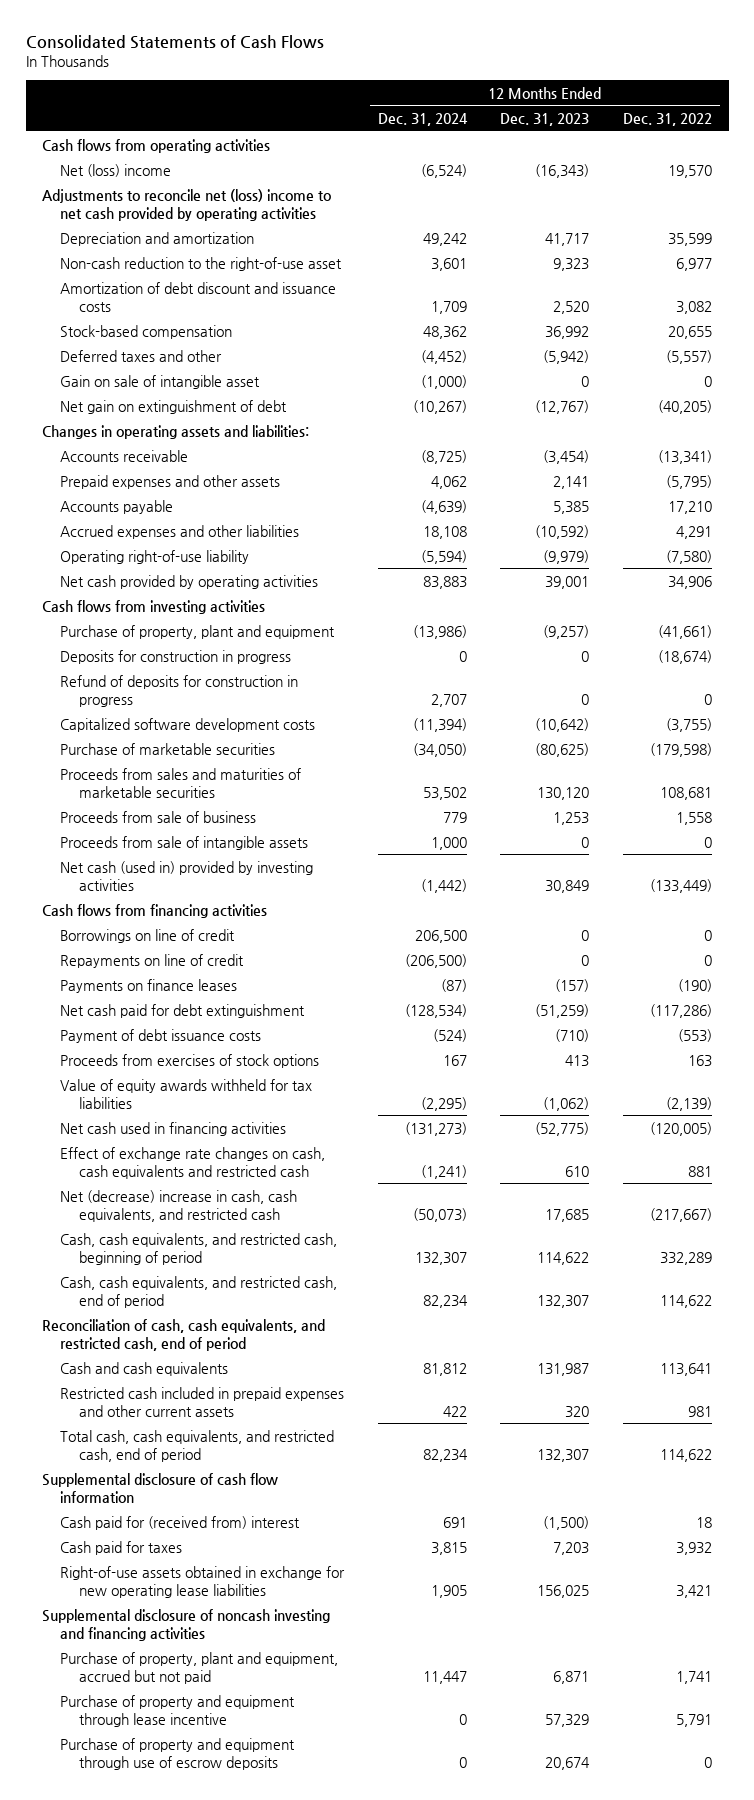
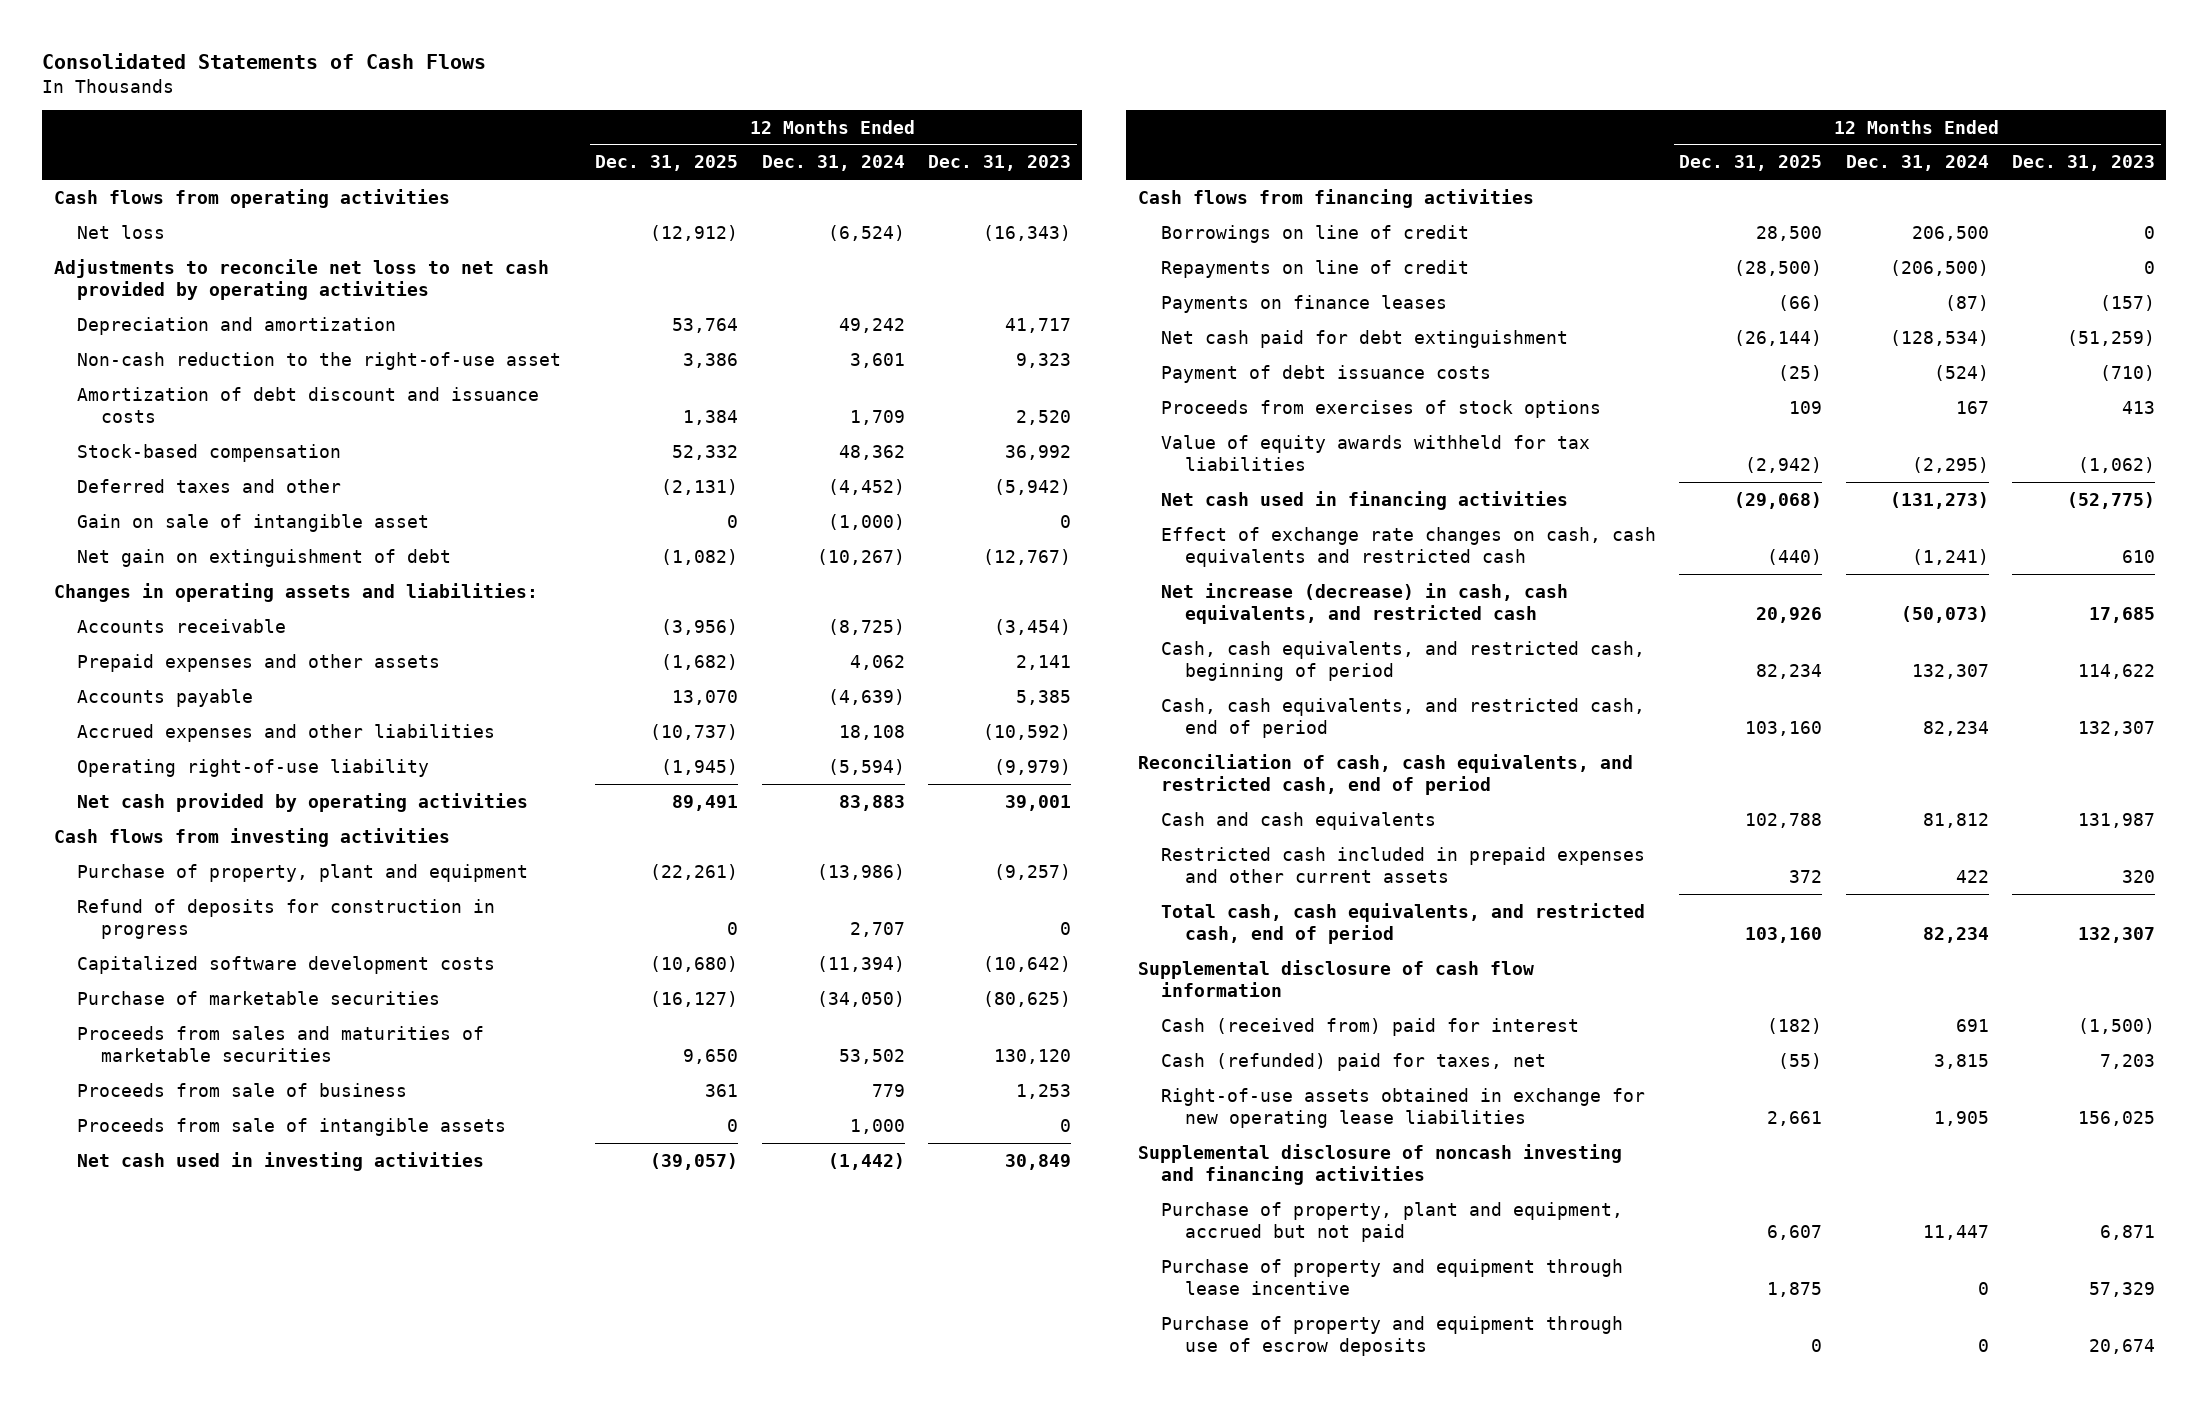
- | 12 Months Ended Dec. 31, 2024 | 12 Months Ended Dec. 31, 2023 | 12 Months Ended Dec. 31, 2022
+ | 12 Months Ended Dec. 31, 2025 | 12 Months Ended Dec. 31, 2024 | 12 Months Ended Dec. 31, 2023
- Net (loss) income | (6,524) | (16,343) | 19,570
- Adjustments to reconcile net (loss) income to net cash provided by operating activities
+ Net loss | (12,912) | (6,524) | (16,343)
+ Adjustments to reconcile net loss to net cash provided by operating activities
- Deposits for construction in progress | 0 | 0 | (18,674)
- Net cash (used in) provided by investing activities | (1,442) | 30,849 | (133,449)
+ Net cash used in investing activities | (39,057) | (1,442) | 30,849
- Net (decrease) increase in cash, cash equivalents, and restricted cash | (50,073) | 17,685 | (217,667)
+ Net increase (decrease) in cash, cash equivalents, and restricted cash | 20,926 | (50,073) | 17,685
- Cash paid for (received from) interest | 691 | (1,500) | 18
- Cash paid for taxes | 3,815 | 7,203 | 3,932
+ Cash (received from) paid for interest | (182) | 691 | (1,500)
+ Cash (refunded) paid for taxes, net | (55) | 3,815 | 7,203

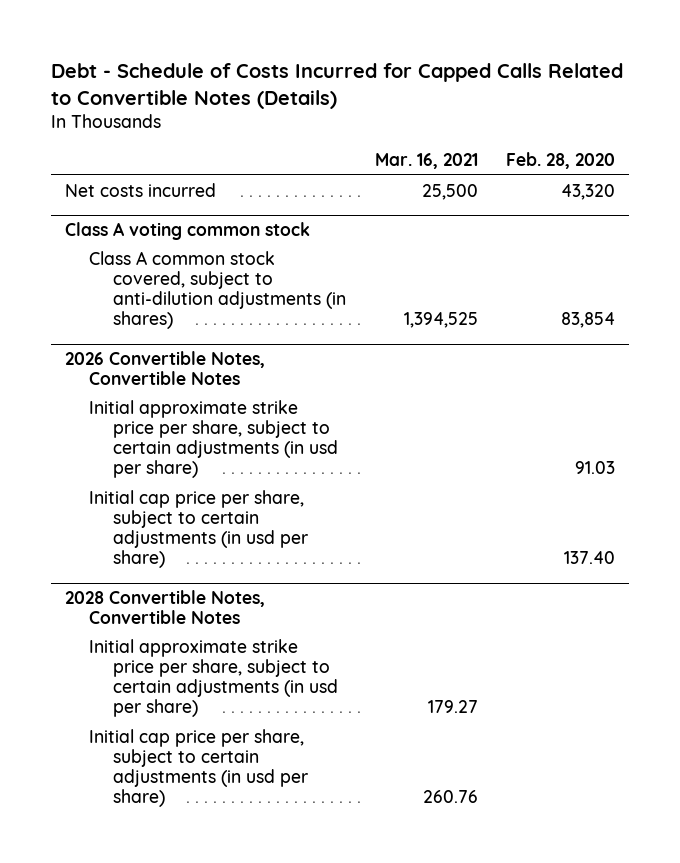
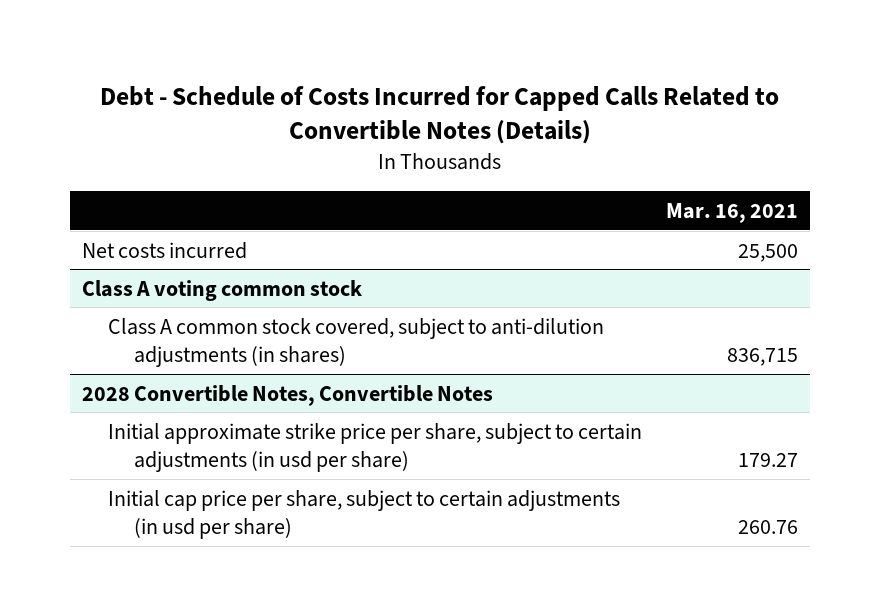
- | Mar. 16, 2021 | Feb. 28, 2020
+ | Mar. 16, 2021
@ Class A voting common stock
- Class A common stock covered, subject to anti-dilution adjustments (in shares) | 1,394,525 | 83,854
- 2026 Convertible Notes, Convertible Notes
- Initial approximate strike price per share, subject to certain adjustments (in usd per share) | | 91.03
- Initial cap price per share, subject to certain adjustments (in usd per share) | | 137.40
@ Class A voting common stock
+ Class A common stock covered, subject to anti-dilution adjustments (in shares) | 836,715

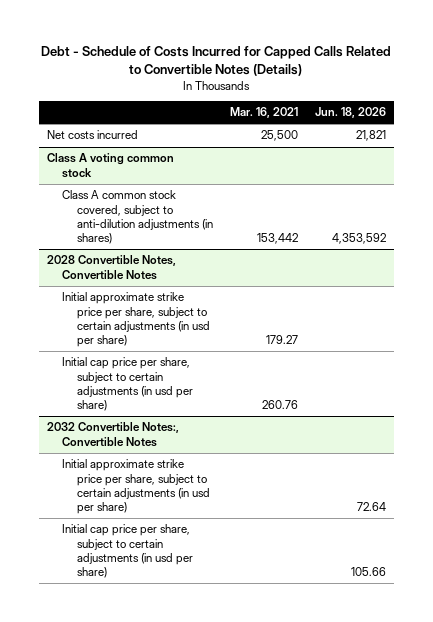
- | Mar. 16, 2021
+ | Mar. 16, 2021 | Jun. 18, 2026
@ Class A voting common stock
- Class A common stock covered, subject to anti-dilution adjustments (in shares) | 836,715
+ Class A common stock covered, subject to anti-dilution adjustments (in shares) | 153,442 | 4,353,592
+ 2032 Convertible Notes:, Convertible Notes
+ Initial approximate strike price per share, subject to certain adjustments (in usd per share) | | 72.64
+ Initial cap price per share, subject to certain adjustments (in usd per share) | | 105.66

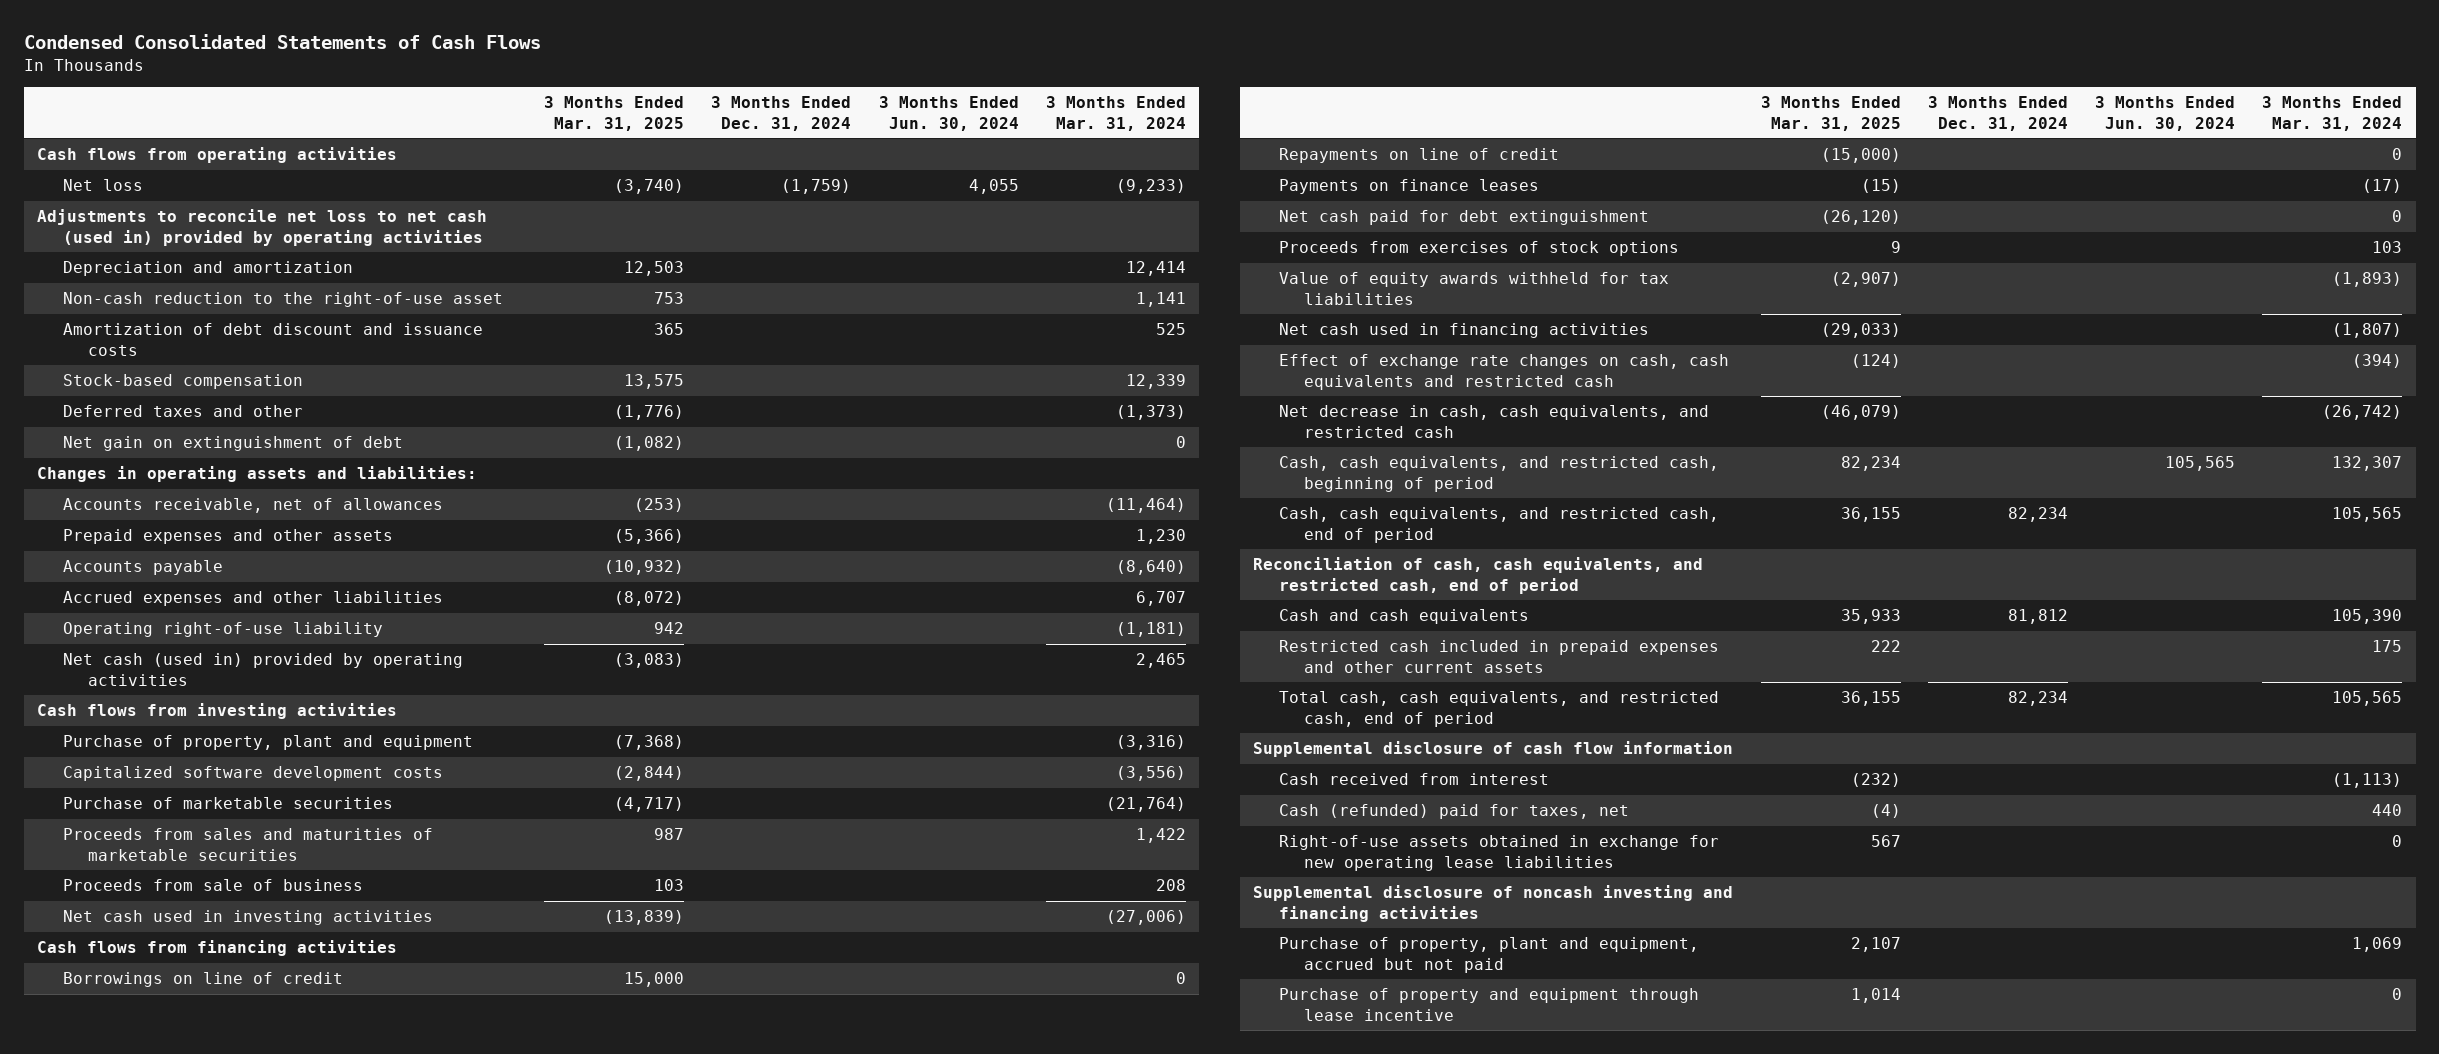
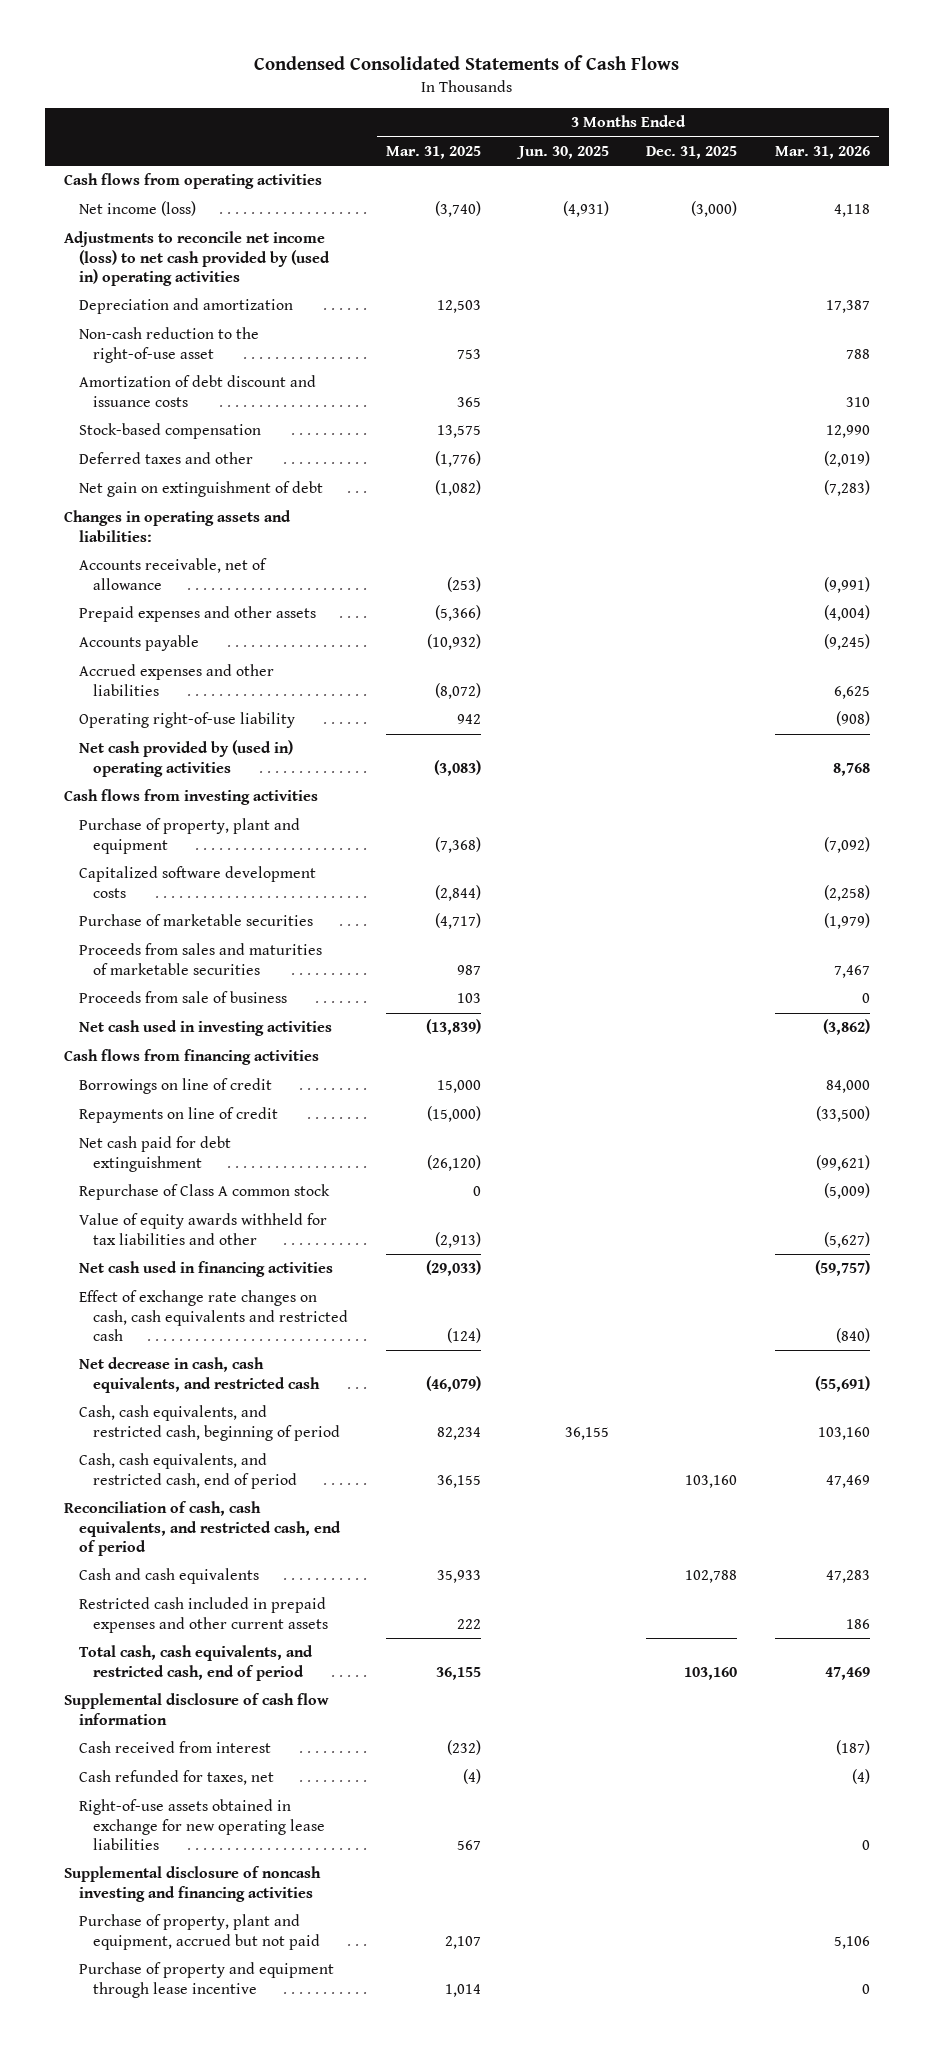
- | 3 Months Ended Mar. 31, 2025 | 3 Months Ended Dec. 31, 2024 | 3 Months Ended Jun. 30, 2024 | 3 Months Ended Mar. 31, 2024
+ | 3 Months Ended Mar. 31, 2025 | 3 Months Ended Jun. 30, 2025 | 3 Months Ended Dec. 31, 2025 | 3 Months Ended Mar. 31, 2026
- Net loss | (3,740) | (1,759) | 4,055 | (9,233)
- Adjustments to reconcile net loss to net cash (used in) provided by operating activities
+ Net income (loss) | (3,740) | (4,931) | (3,000) | 4,118
+ Adjustments to reconcile net income (loss) to net cash provided by (used in) operating activities
- Accounts receivable, net of allowances | (253) | | | (11,464)
+ Accounts receivable, net of allowance | (253) | | | (9,991)
- Net cash (used in) provided by operating activities | (3,083) | | | 2,465
+ Net cash provided by (used in) operating activities | (3,083) | | | 8,768
- Payments on finance leases | (15) | | | (17)
- Proceeds from exercises of stock options | 9 | | | 103
- Value of equity awards withheld for tax liabilities | (2,907) | | | (1,893)
+ Repurchase of Class A common stock | 0 | | | (5,009)
+ Value of equity awards withheld for tax liabilities and other | (2,913) | | | (5,627)
- Cash (refunded) paid for taxes, net | (4) | | | 440
+ Cash refunded for taxes, net | (4) | | | (4)

